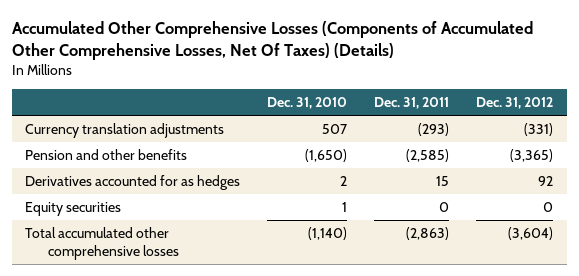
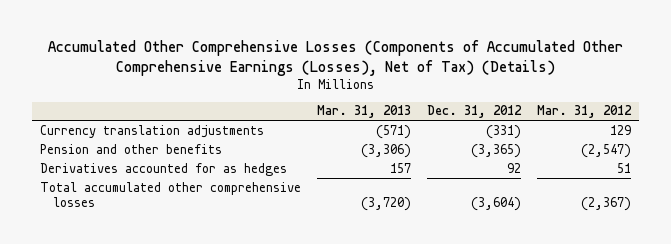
- Accumulated Other Comprehensive Losses (Components of Accumulated Other Comprehensive Losses, Net Of Taxes) (Details)
+ Accumulated Other Comprehensive Losses (Components of Accumulated Other Comprehensive Earnings (Losses), Net of Tax) (Details)
- | Dec. 31, 2010 | Dec. 31, 2011 | Dec. 31, 2012
+ | Mar. 31, 2013 | Dec. 31, 2012 | Mar. 31, 2012
- Equity securities | 1 | 0 | 0

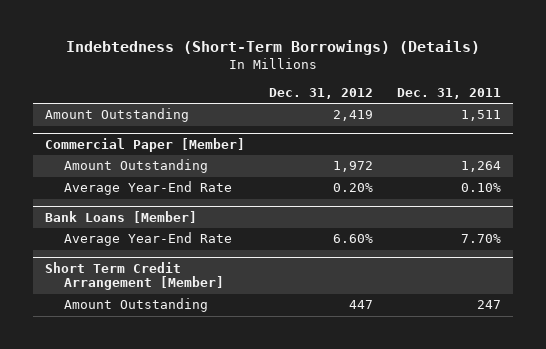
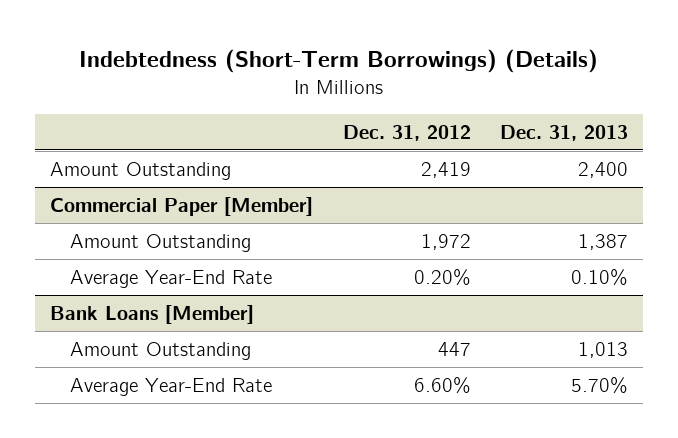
- | Dec. 31, 2012 | Dec. 31, 2011
+ | Dec. 31, 2012 | Dec. 31, 2013
- Short Term Credit Arrangement [Member]
@ Bank Loans [Member]
moved down: Average Year-End Rate | 6.60% | 5.70%

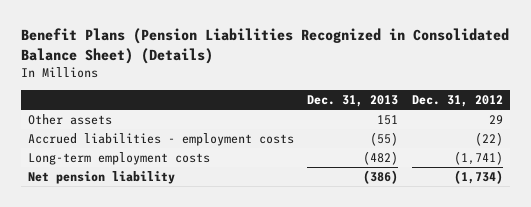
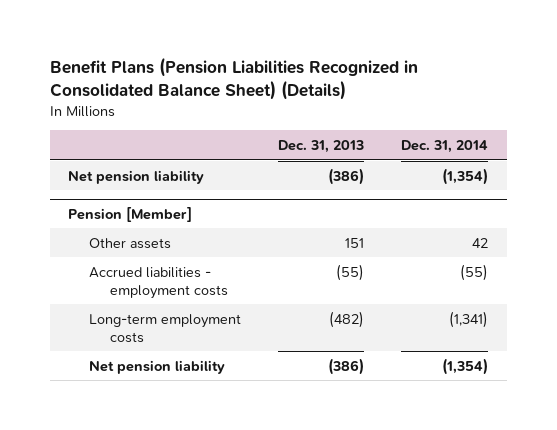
- | Dec. 31, 2013 | Dec. 31, 2012
+ | Dec. 31, 2013 | Dec. 31, 2014
+ Net pension liability | (386) | (1,354)
+ Pension [Member]

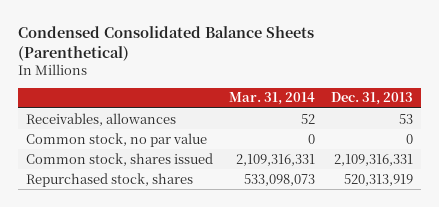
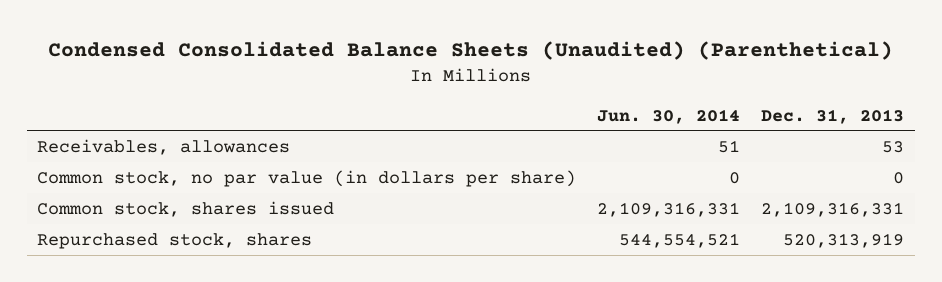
- Condensed Consolidated Balance Sheets (Parenthetical)
+ Condensed Consolidated Balance Sheets (Unaudited) (Parenthetical)
- | Mar. 31, 2014 | Dec. 31, 2013
+ | Jun. 30, 2014 | Dec. 31, 2013
- Common stock, no par value | 0 | 0
+ Common stock, no par value (in dollars per share) | 0 | 0

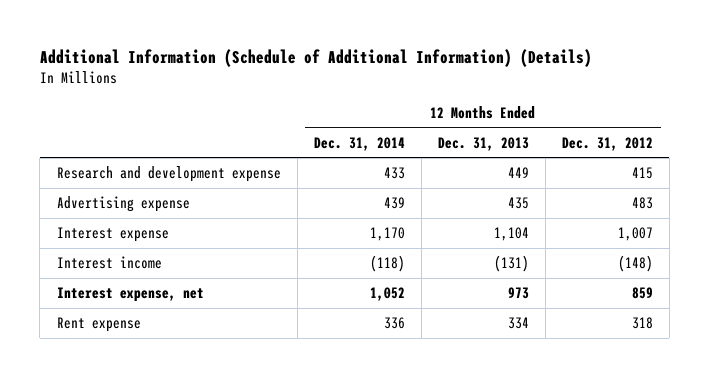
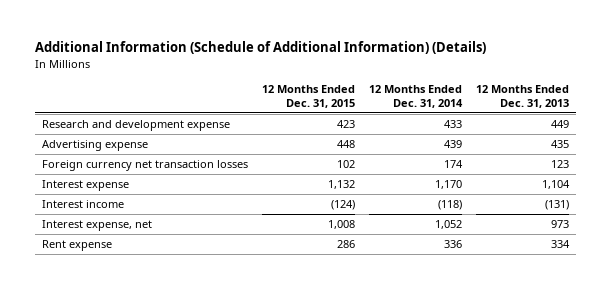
- | 12 Months Ended Dec. 31, 2014 | 12 Months Ended Dec. 31, 2013 | 12 Months Ended Dec. 31, 2012
+ | 12 Months Ended Dec. 31, 2015 | 12 Months Ended Dec. 31, 2014 | 12 Months Ended Dec. 31, 2013
+ Foreign currency net transaction losses | 102 | 174 | 123

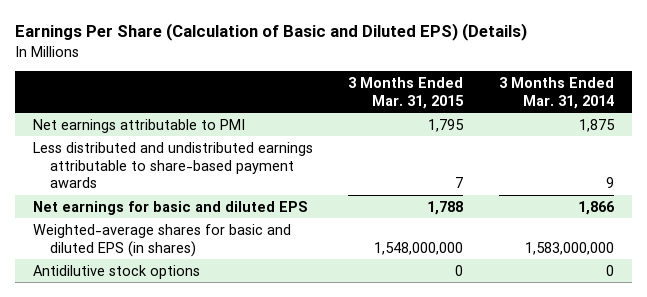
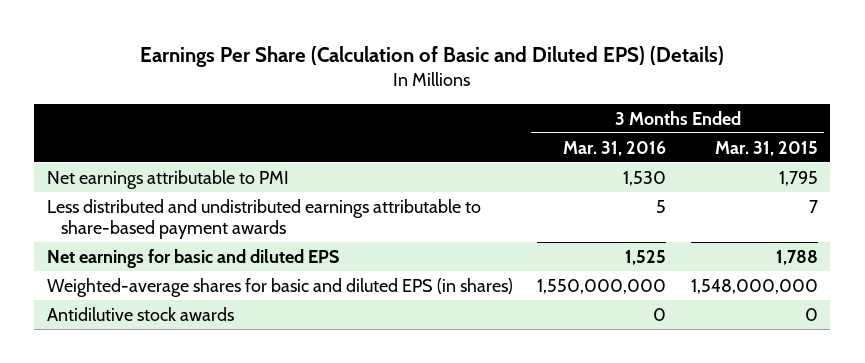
- | 3 Months Ended Mar. 31, 2015 | 3 Months Ended Mar. 31, 2014
+ | 3 Months Ended Mar. 31, 2016 | 3 Months Ended Mar. 31, 2015
- Antidilutive stock options | 0 | 0
+ Antidilutive stock awards | 0 | 0

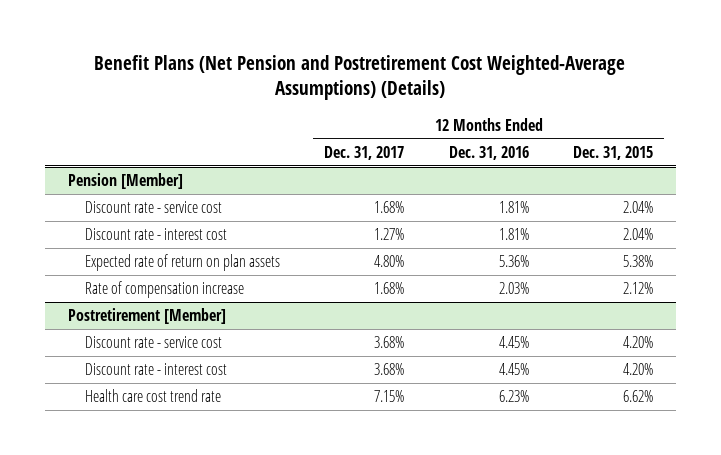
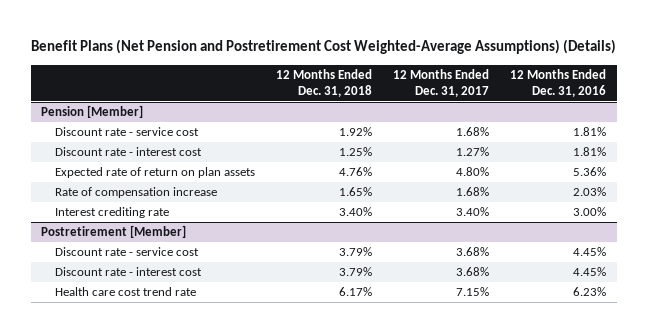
- | 12 Months Ended Dec. 31, 2017 | 12 Months Ended Dec. 31, 2016 | 12 Months Ended Dec. 31, 2015
+ | 12 Months Ended Dec. 31, 2018 | 12 Months Ended Dec. 31, 2017 | 12 Months Ended Dec. 31, 2016
@ Pension [Member]
+ Interest crediting rate | 3.40% | 3.40% | 3.00%

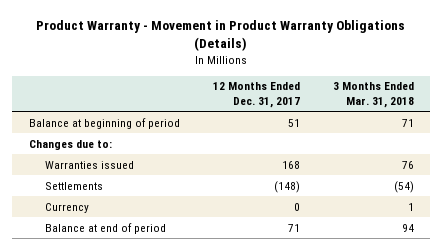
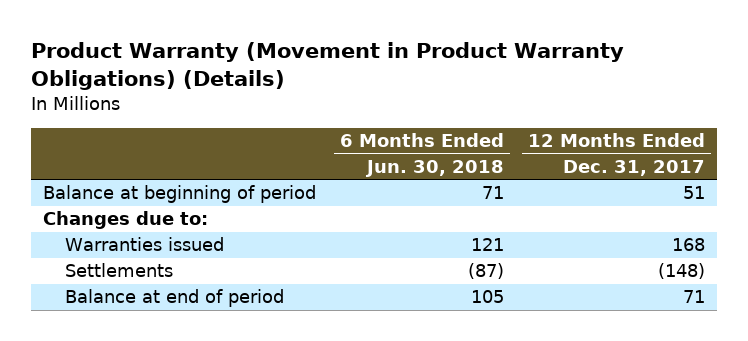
- Product Warranty - Movement in Product Warranty Obligations (Details)
+ Product Warranty (Movement in Product Warranty Obligations) (Details)
- | 12 Months Ended Dec. 31, 2017 | 3 Months Ended Mar. 31, 2018
+ | 6 Months Ended Jun. 30, 2018 | 12 Months Ended Dec. 31, 2017
- Currency | 0 | 1

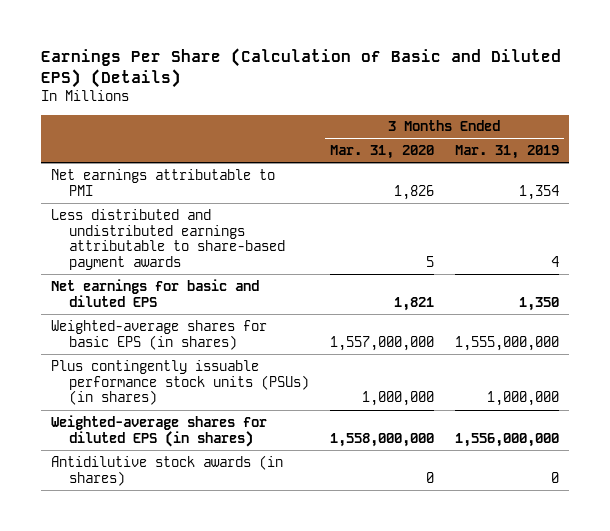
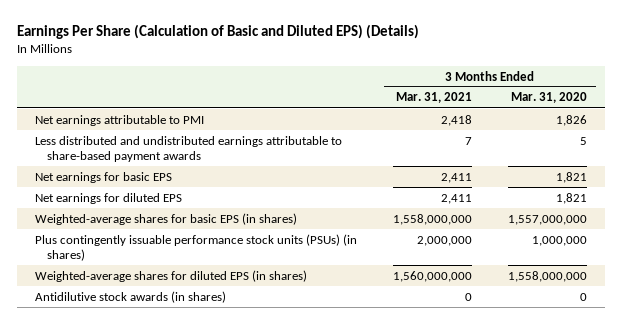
- | 3 Months Ended Mar. 31, 2020 | 3 Months Ended Mar. 31, 2019
+ | 3 Months Ended Mar. 31, 2021 | 3 Months Ended Mar. 31, 2020
- Net earnings for basic and diluted EPS | 1,821 | 1,350
+ Net earnings for basic EPS | 2,411 | 1,821
+ Net earnings for diluted EPS | 2,411 | 1,821

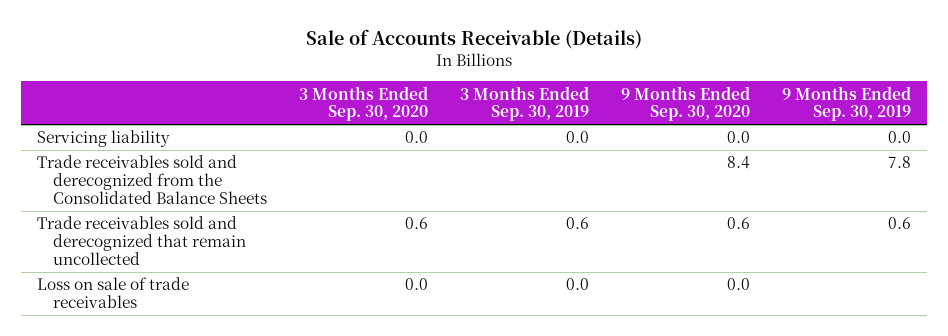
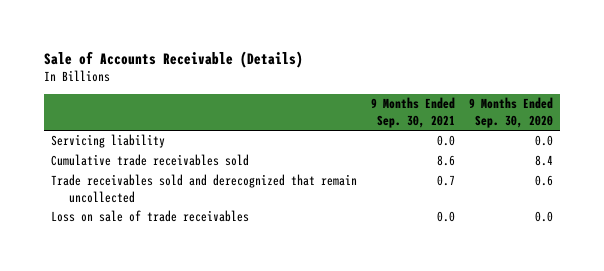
- | 3 Months Ended Sep. 30, 2020 | 3 Months Ended Sep. 30, 2019 | 9 Months Ended Sep. 30, 2020 | 9 Months Ended Sep. 30, 2019
+ | 9 Months Ended Sep. 30, 2021 | 9 Months Ended Sep. 30, 2020
- Trade receivables sold and derecognized from the Consolidated Balance Sheets | | | 8.4 | 7.8
+ Cumulative trade receivables sold | 8.6 | 8.4

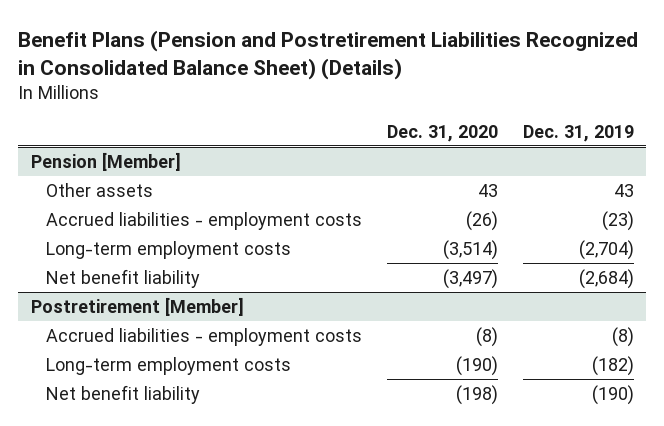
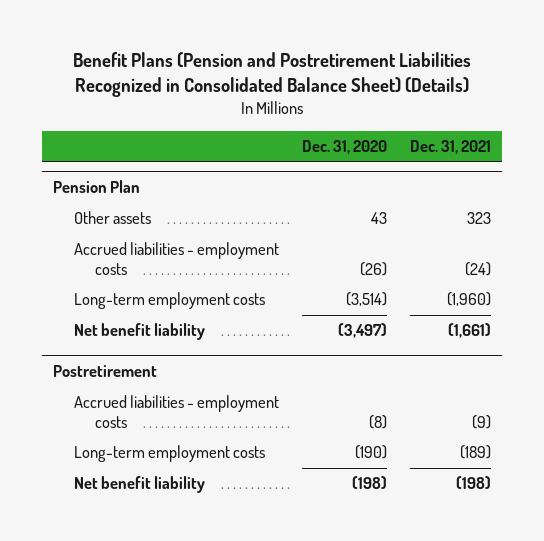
- | Dec. 31, 2020 | Dec. 31, 2019
+ | Dec. 31, 2020 | Dec. 31, 2021
- Pension [Member]
+ Pension Plan
- Postretirement [Member]
+ Postretirement

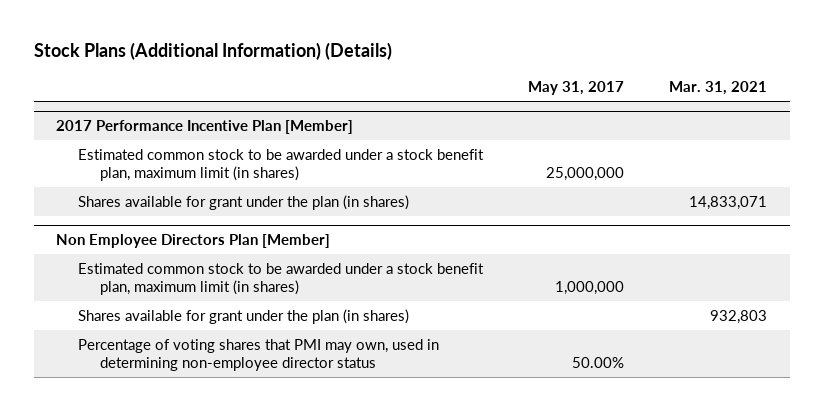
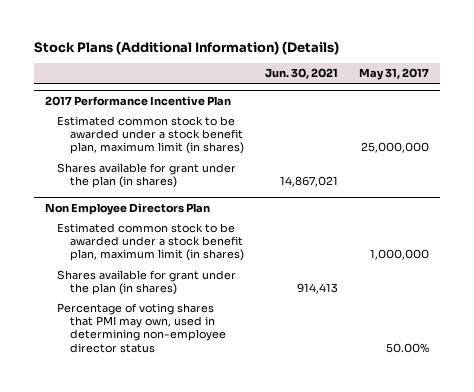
- | May 31, 2017 | Mar. 31, 2021
+ | Jun. 30, 2021 | May 31, 2017
- 2017 Performance Incentive Plan [Member]
+ 2017 Performance Incentive Plan
- Non Employee Directors Plan [Member]
+ Non Employee Directors Plan

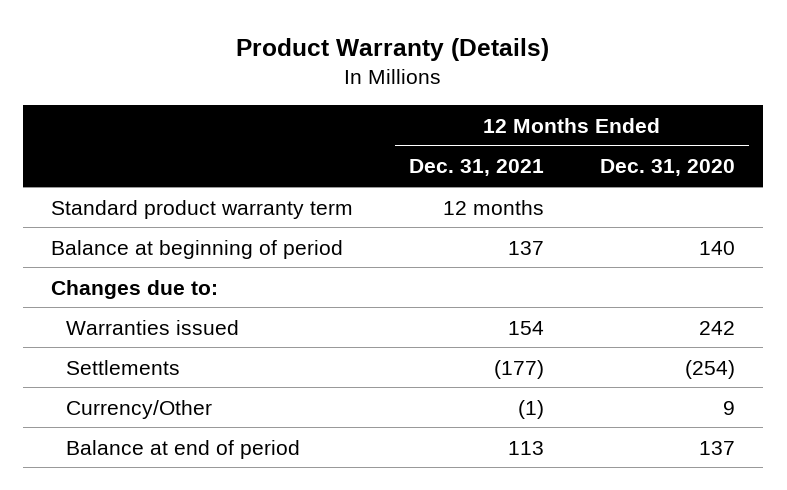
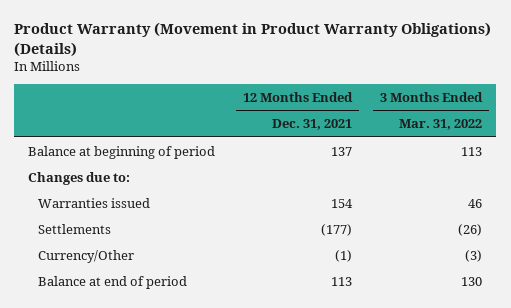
- Product Warranty (Details)
+ Product Warranty (Movement in Product Warranty Obligations) (Details)
- | 12 Months Ended Dec. 31, 2021 | 12 Months Ended Dec. 31, 2020
+ | 12 Months Ended Dec. 31, 2021 | 3 Months Ended Mar. 31, 2022
- Standard product warranty term | 12 months |

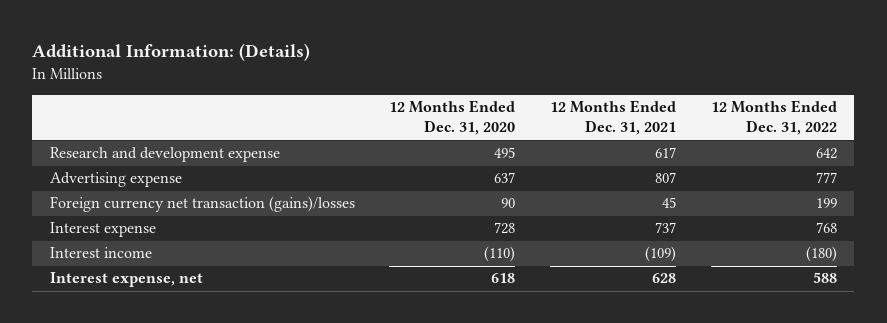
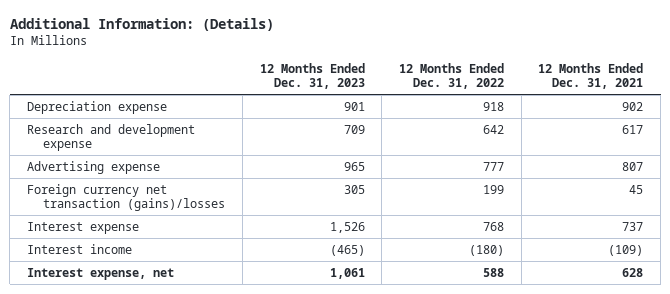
- | 12 Months Ended Dec. 31, 2020 | 12 Months Ended Dec. 31, 2021 | 12 Months Ended Dec. 31, 2022
+ | 12 Months Ended Dec. 31, 2023 | 12 Months Ended Dec. 31, 2022 | 12 Months Ended Dec. 31, 2021
+ Depreciation expense | 901 | 918 | 902

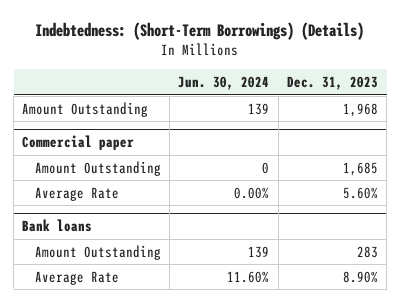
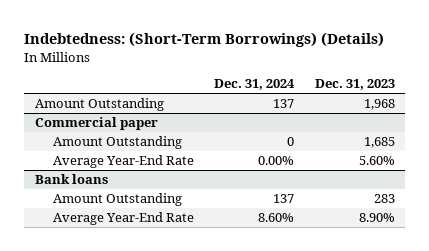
- | Jun. 30, 2024 | Dec. 31, 2023
+ | Dec. 31, 2024 | Dec. 31, 2023
@ Commercial paper
- Average Rate | 0.00% | 5.60%
+ Average Year-End Rate | 0.00% | 5.60%
@ Bank loans
- Average Rate | 11.60% | 8.90%
+ Average Year-End Rate | 8.60% | 8.90%

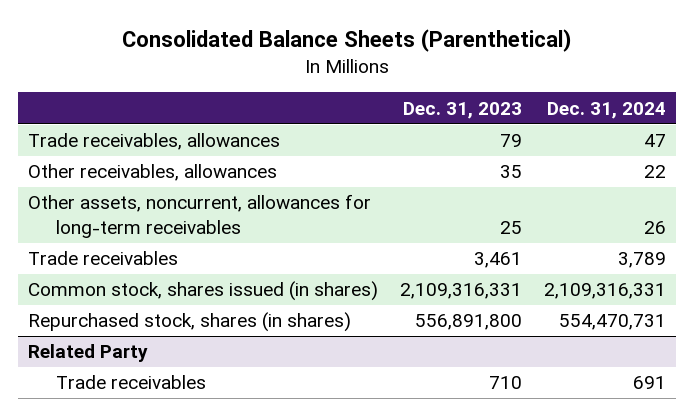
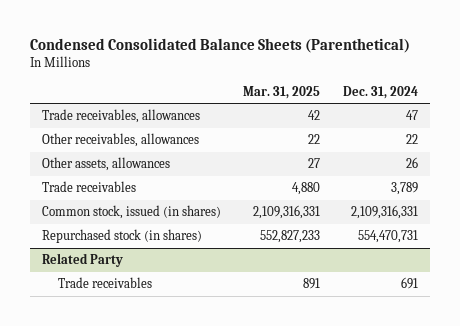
- Consolidated Balance Sheets (Parenthetical)
+ Condensed Consolidated Balance Sheets (Parenthetical)
- | Dec. 31, 2023 | Dec. 31, 2024
+ | Mar. 31, 2025 | Dec. 31, 2024
- Other assets, noncurrent, allowances for long-term receivables | 25 | 26
+ Other assets, allowances | 27 | 26
- Common stock, shares issued (in shares) | 2,109,316,331 | 2,109,316,331
- Repurchased stock, shares (in shares) | 556,891,800 | 554,470,731
+ Common stock, issued (in shares) | 2,109,316,331 | 2,109,316,331
+ Repurchased stock (in shares) | 552,827,233 | 554,470,731

